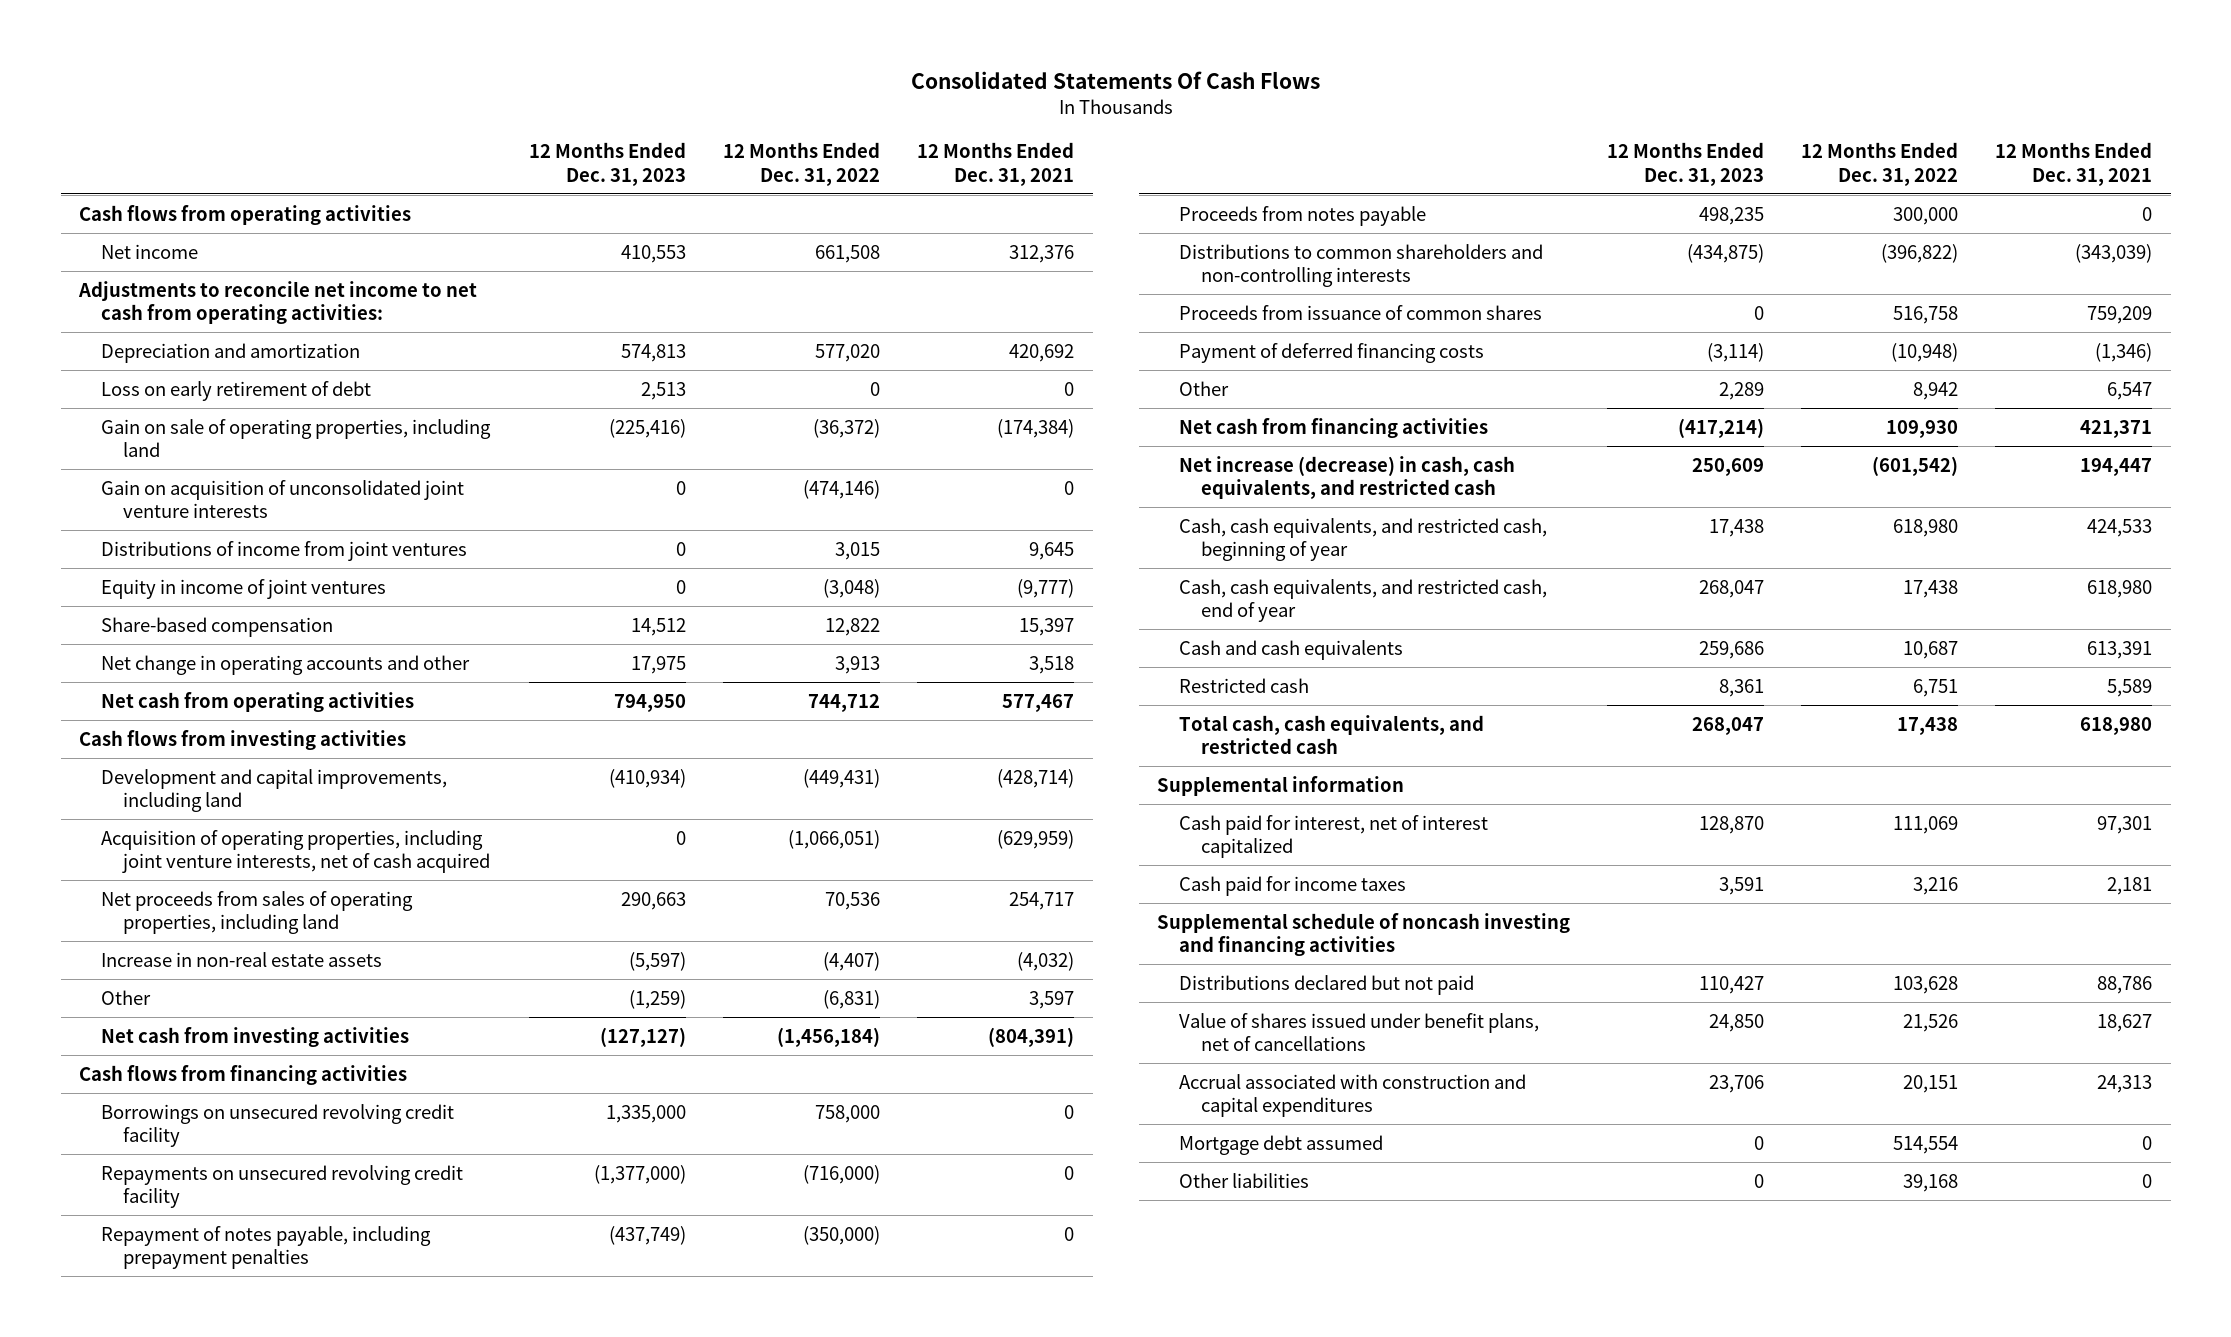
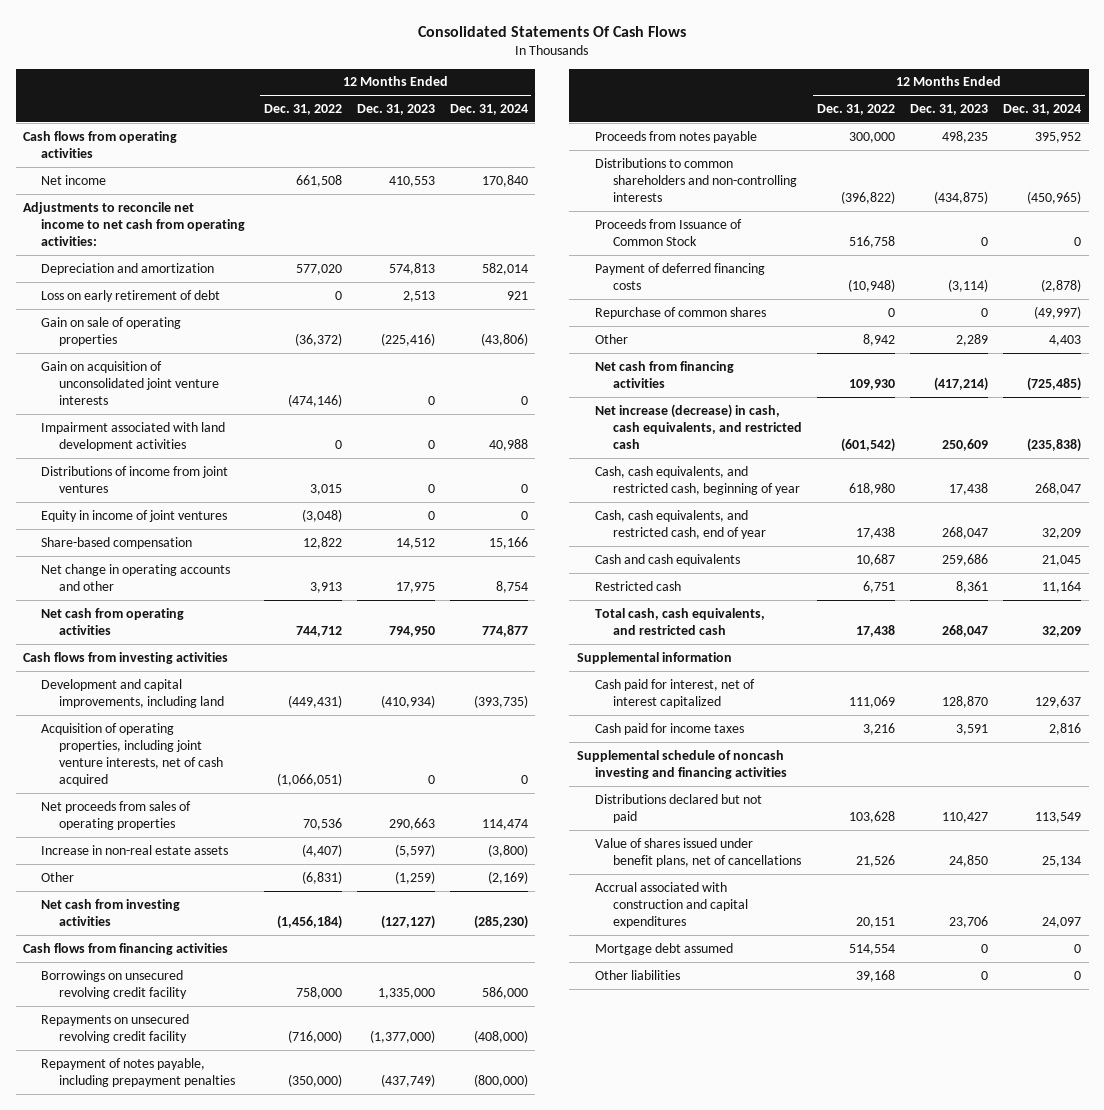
- | 12 Months Ended Dec. 31, 2023 | 12 Months Ended Dec. 31, 2022 | 12 Months Ended Dec. 31, 2021
+ | 12 Months Ended Dec. 31, 2022 | 12 Months Ended Dec. 31, 2023 | 12 Months Ended Dec. 31, 2024
- Gain on sale of operating properties, including land | (225,416) | (36,372) | (174,384)
+ Gain on sale of operating properties | (36,372) | (225,416) | (43,806)
+ Impairment associated with land development activities | 0 | 0 | 40,988
- Net proceeds from sales of operating properties, including land | 290,663 | 70,536 | 254,717
+ Net proceeds from sales of operating properties | 70,536 | 290,663 | 114,474
- Proceeds from issuance of common shares | 0 | 516,758 | 759,209
+ Proceeds from Issuance of Common Stock | 516,758 | 0 | 0
+ Repurchase of common shares | 0 | 0 | (49,997)

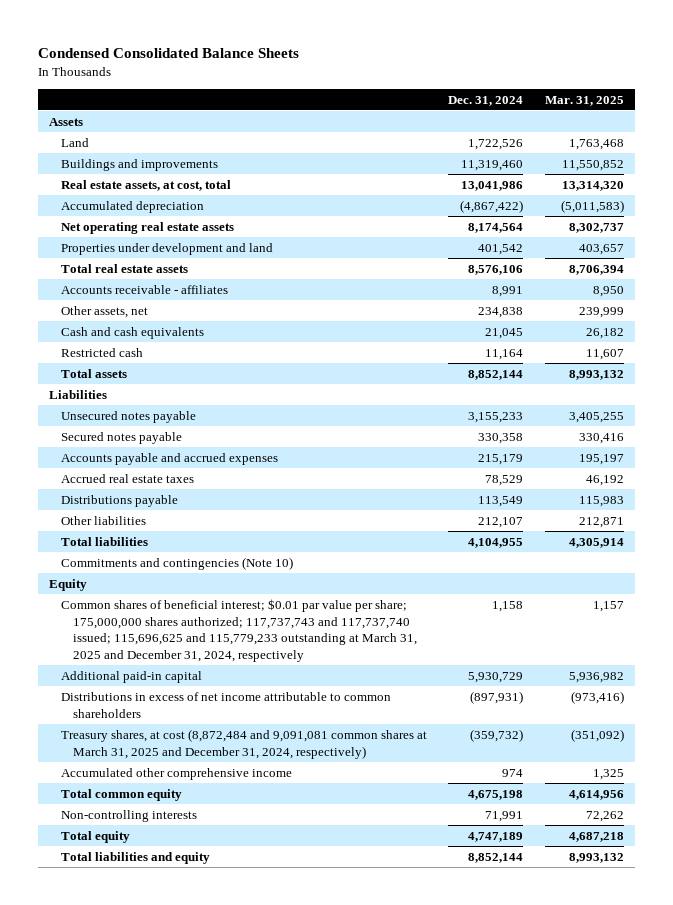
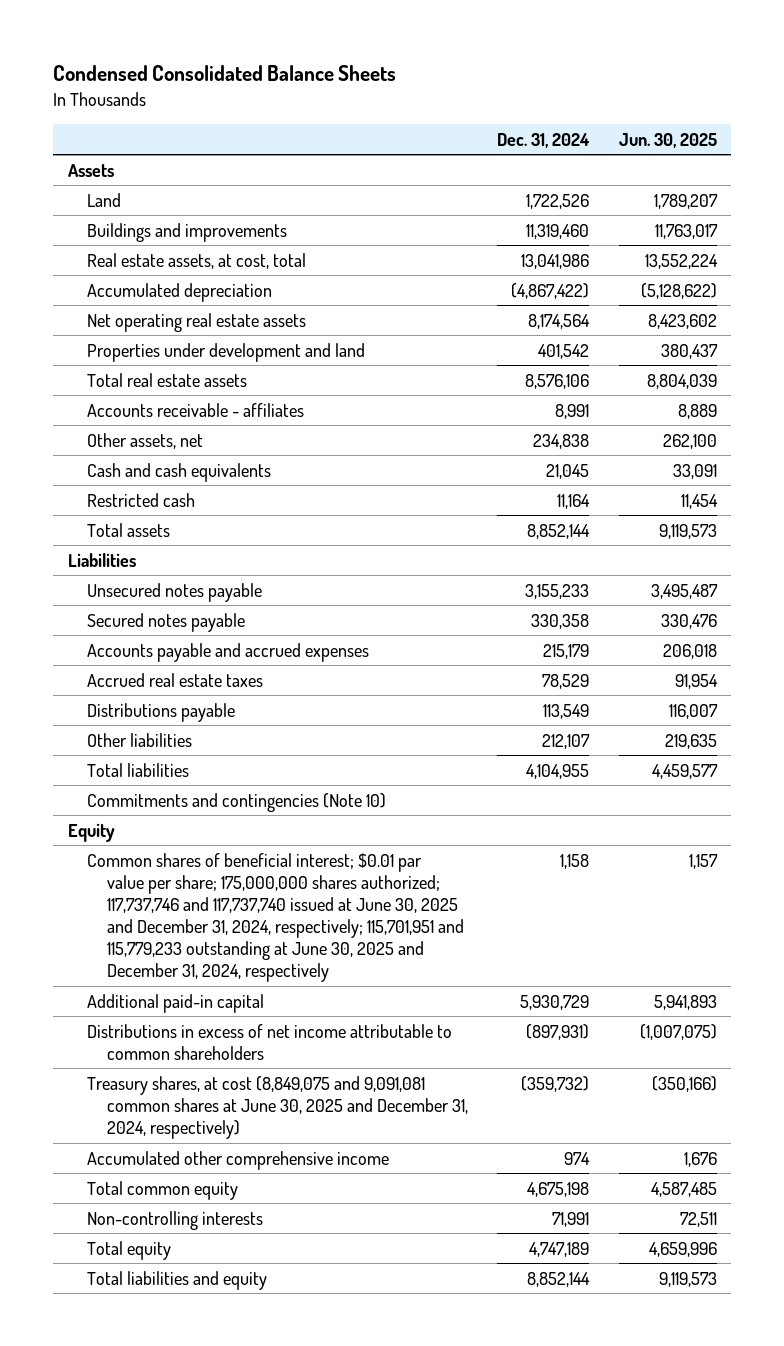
- | Dec. 31, 2024 | Mar. 31, 2025
+ | Dec. 31, 2024 | Jun. 30, 2025
- Common shares of beneficial interest; $0.01 par value per share; 175,000,000 shares authorized; 117,737,743 and 117,737,740 issued; 115,696,625 and 115,779,233 outstanding at March 31, 2025 and December 31, 2024, respectively | 1,158 | 1,157
+ Common shares of beneficial interest; $0.01 par value per share; 175,000,000 shares authorized; 117,737,746 and 117,737,740 issued at June 30, 2025 and December 31, 2024, respectively; 115,701,951 and 115,779,233 outstanding at June 30, 2025 and December 31, 2024, respectively | 1,158 | 1,157
- Treasury shares, at cost (8,872,484 and 9,091,081 common shares at March 31, 2025 and December 31, 2024, respectively) | (359,732) | (351,092)
+ Treasury shares, at cost (8,849,075 and 9,091,081 common shares at June 30, 2025 and December 31, 2024, respectively) | (359,732) | (350,166)

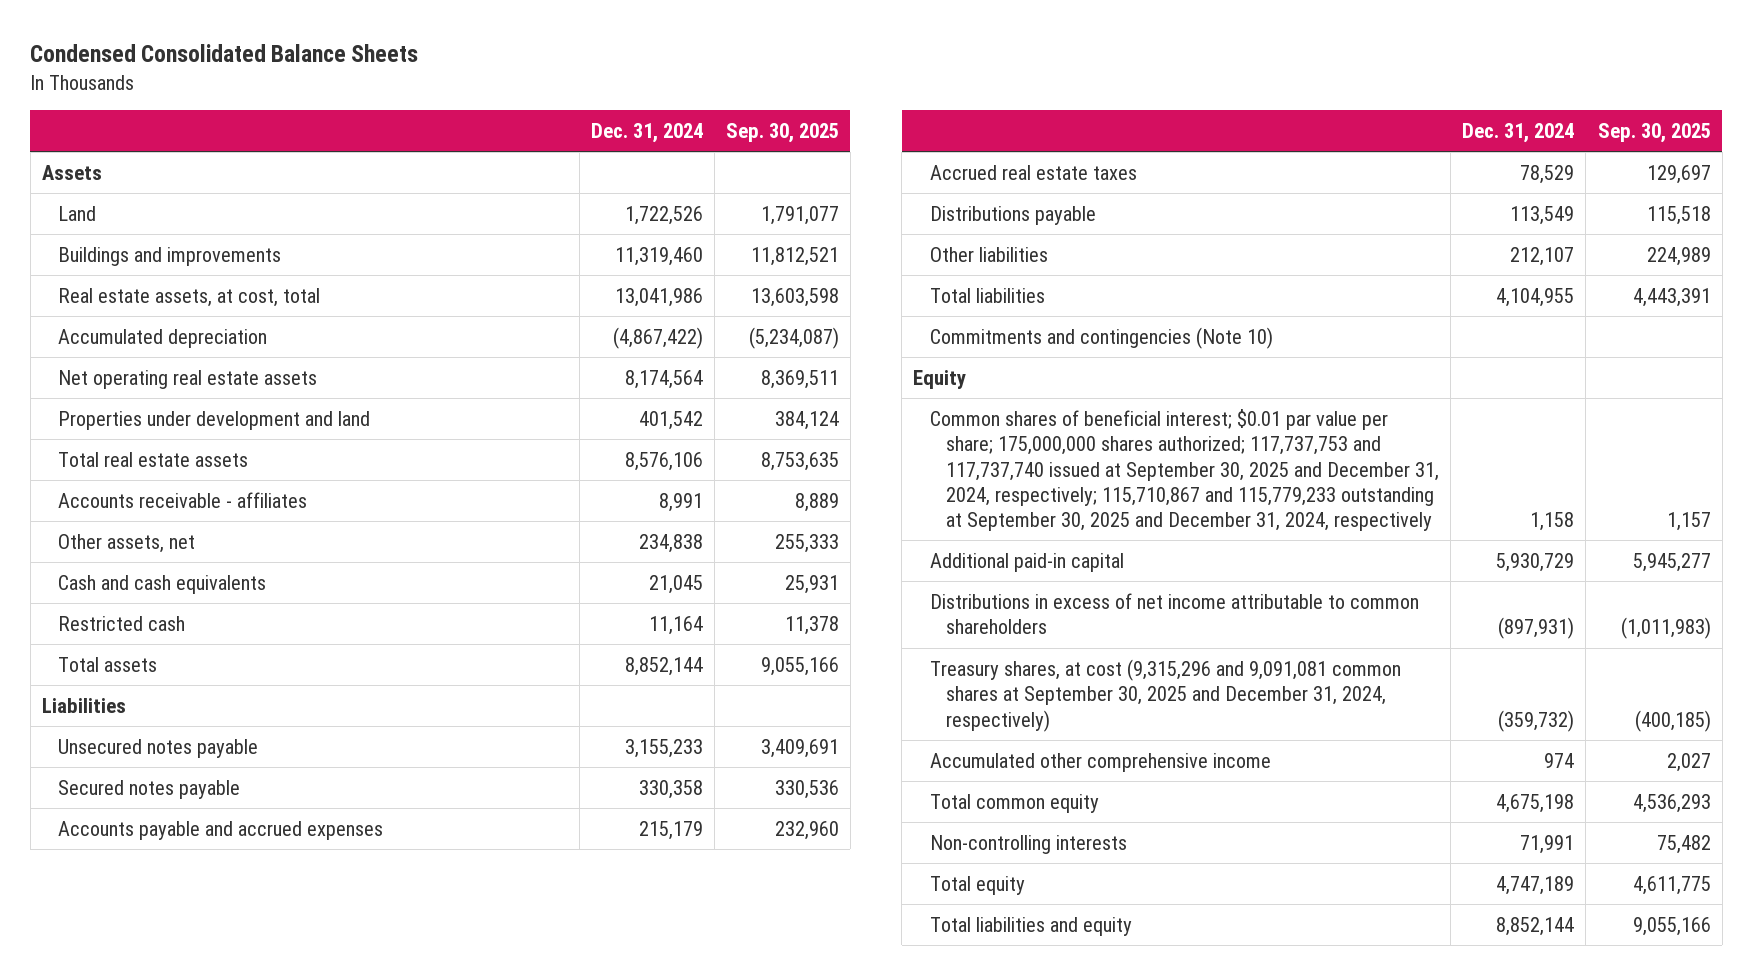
- | Dec. 31, 2024 | Jun. 30, 2025
+ | Dec. 31, 2024 | Sep. 30, 2025
- Common shares of beneficial interest; $0.01 par value per share; 175,000,000 shares authorized; 117,737,746 and 117,737,740 issued at June 30, 2025 and December 31, 2024, respectively; 115,701,951 and 115,779,233 outstanding at June 30, 2025 and December 31, 2024, respectively | 1,158 | 1,157
+ Common shares of beneficial interest; $0.01 par value per share; 175,000,000 shares authorized; 117,737,753 and 117,737,740 issued at September 30, 2025 and December 31, 2024, respectively; 115,710,867 and 115,779,233 outstanding at September 30, 2025 and December 31, 2024, respectively | 1,158 | 1,157
- Treasury shares, at cost (8,849,075 and 9,091,081 common shares at June 30, 2025 and December 31, 2024, respectively) | (359,732) | (350,166)
+ Treasury shares, at cost (9,315,296 and 9,091,081 common shares at September 30, 2025 and December 31, 2024, respectively) | (359,732) | (400,185)

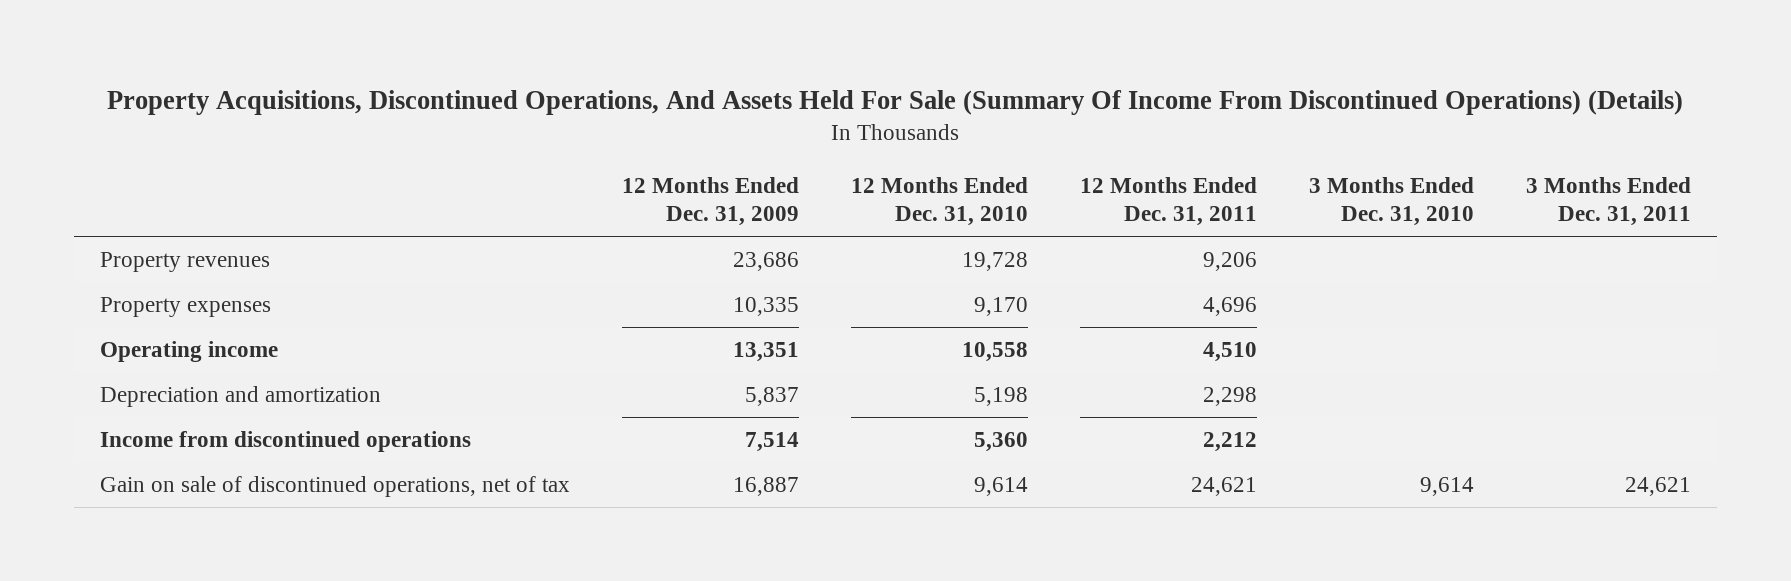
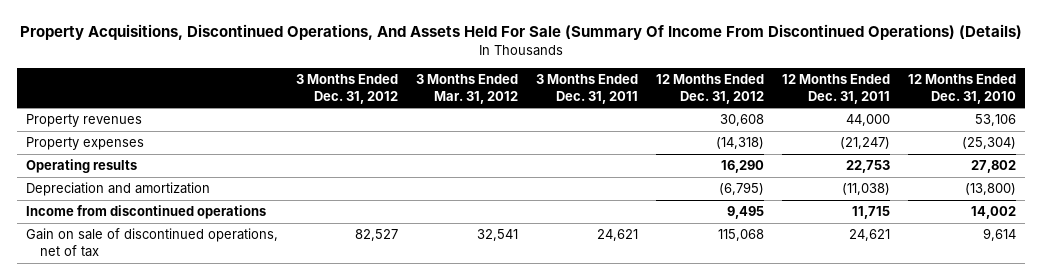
- | 12 Months Ended Dec. 31, 2009 | 12 Months Ended Dec. 31, 2010 | 12 Months Ended Dec. 31, 2011 | 3 Months Ended Dec. 31, 2010 | 3 Months Ended Dec. 31, 2011
+ | 3 Months Ended Dec. 31, 2012 | 3 Months Ended Mar. 31, 2012 | 3 Months Ended Dec. 31, 2011 | 12 Months Ended Dec. 31, 2012 | 12 Months Ended Dec. 31, 2011 | 12 Months Ended Dec. 31, 2010
- Property revenues | 23,686 | 19,728 | 9,206 | |
- Property expenses | 10,335 | 9,170 | 4,696 | |
- Operating income | 13,351 | 10,558 | 4,510 | |
- Depreciation and amortization | 5,837 | 5,198 | 2,298 | |
- Income from discontinued operations | 7,514 | 5,360 | 2,212 | |
+ Property revenues | | | | 30,608 | 44,000 | 53,106
+ Property expenses | | | | (14,318) | (21,247) | (25,304)
+ Operating results | | | | 16,290 | 22,753 | 27,802
+ Depreciation and amortization | | | | (6,795) | (11,038) | (13,800)
+ Income from discontinued operations | | | | 9,495 | 11,715 | 14,002

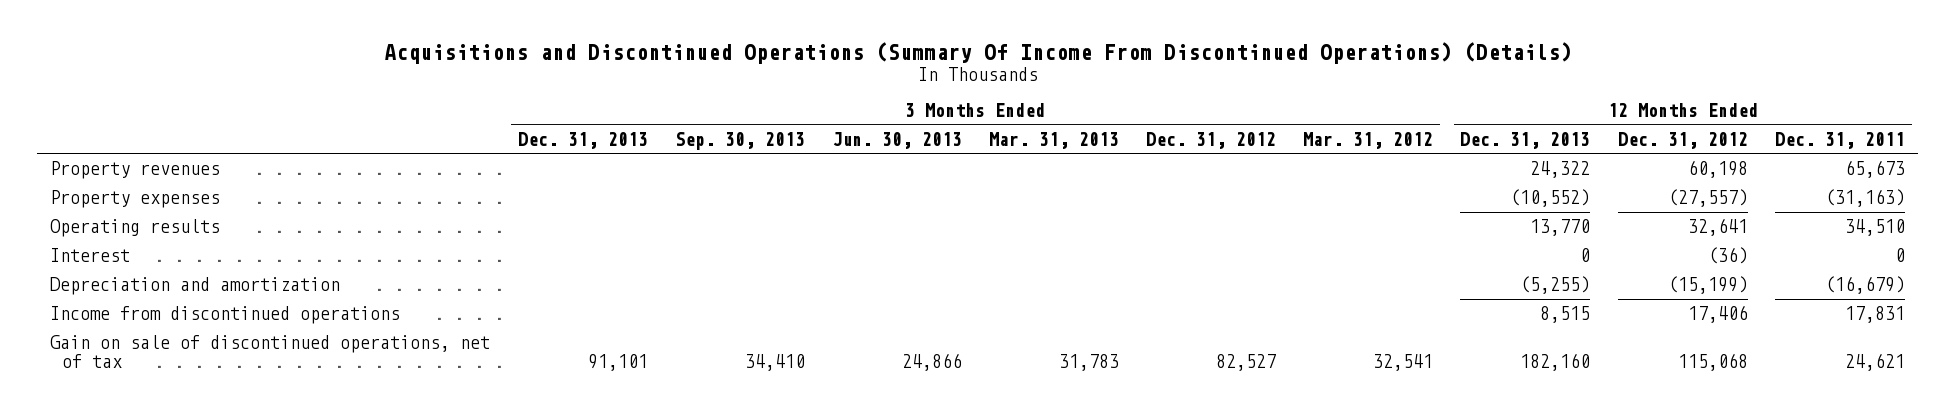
- Property Acquisitions, Discontinued Operations, And Assets Held For Sale (Summary Of Income From Discontinued Operations) (Details)
+ Acquisitions and Discontinued Operations (Summary Of Income From Discontinued Operations) (Details)
- | 3 Months Ended Dec. 31, 2012 | 3 Months Ended Mar. 31, 2012 | 3 Months Ended Dec. 31, 2011 | 12 Months Ended Dec. 31, 2012 | 12 Months Ended Dec. 31, 2011 | 12 Months Ended Dec. 31, 2010
+ | 3 Months Ended Dec. 31, 2013 | 3 Months Ended Sep. 30, 2013 | 3 Months Ended Jun. 30, 2013 | 3 Months Ended Mar. 31, 2013 | 3 Months Ended Dec. 31, 2012 | 3 Months Ended Mar. 31, 2012 | 12 Months Ended Dec. 31, 2013 | 12 Months Ended Dec. 31, 2012 | 12 Months Ended Dec. 31, 2011
- Property revenues | | | | 30,608 | 44,000 | 53,106
- Property expenses | | | | (14,318) | (21,247) | (25,304)
- Operating results | | | | 16,290 | 22,753 | 27,802
- Depreciation and amortization | | | | (6,795) | (11,038) | (13,800)
- Income from discontinued operations | | | | 9,495 | 11,715 | 14,002
+ Property revenues | | | | | | | 24,322 | 60,198 | 65,673
+ Property expenses | | | | | | | (10,552) | (27,557) | (31,163)
+ Operating results | | | | | | | 13,770 | 32,641 | 34,510
+ Interest | | | | | | | 0 | (36) | 0
+ Depreciation and amortization | | | | | | | (5,255) | (15,199) | (16,679)
+ Income from discontinued operations | | | | | | | 8,515 | 17,406 | 17,831

